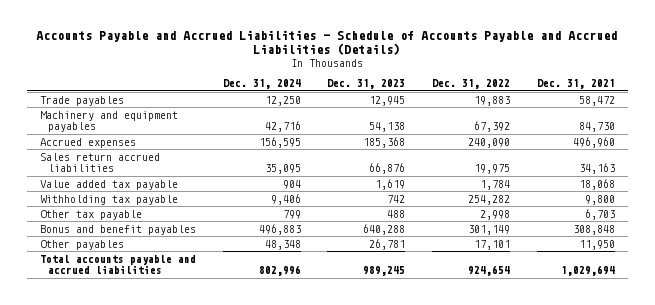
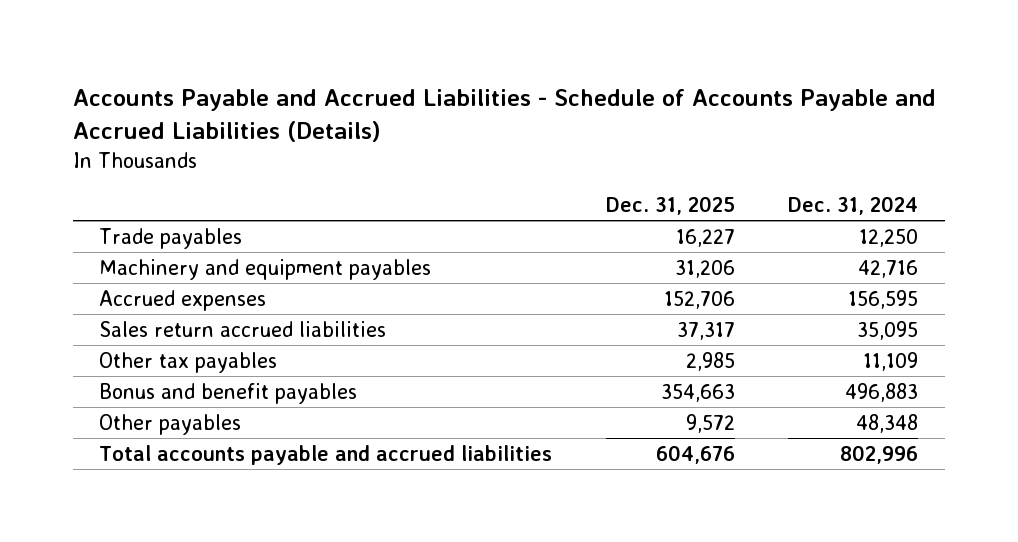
- | Dec. 31, 2024 | Dec. 31, 2023 | Dec. 31, 2022 | Dec. 31, 2021
+ | Dec. 31, 2025 | Dec. 31, 2024
- Value added tax payable | 904 | 1,619 | 1,784 | 18,068
- Withholding tax payable | 9,406 | 742 | 254,282 | 9,800
- Other tax payable | 799 | 488 | 2,998 | 6,703
+ Other tax payables | 2,985 | 11,109

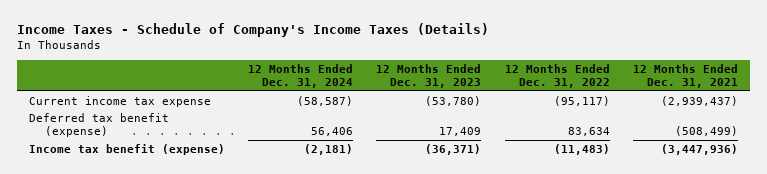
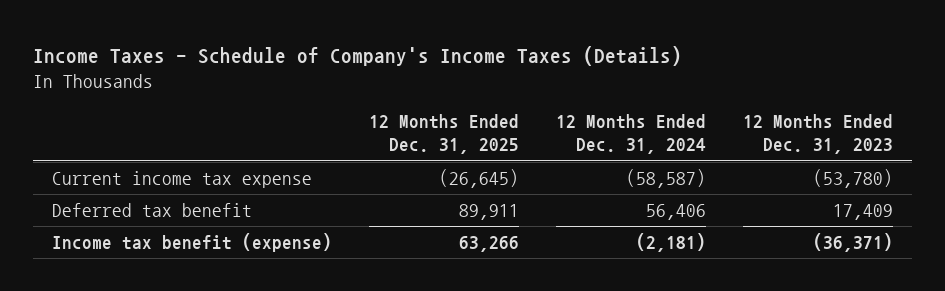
- | 12 Months Ended Dec. 31, 2024 | 12 Months Ended Dec. 31, 2023 | 12 Months Ended Dec. 31, 2022 | 12 Months Ended Dec. 31, 2021
+ | 12 Months Ended Dec. 31, 2025 | 12 Months Ended Dec. 31, 2024 | 12 Months Ended Dec. 31, 2023
- Deferred tax benefit (expense) | 56,406 | 17,409 | 83,634 | (508,499)
+ Deferred tax benefit | 89,911 | 56,406 | 17,409

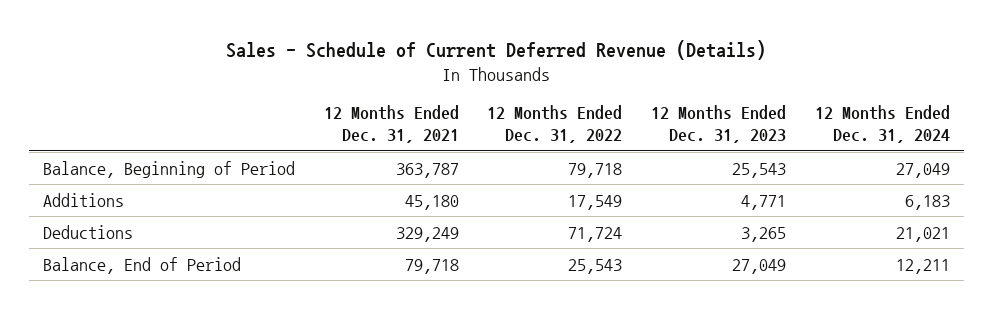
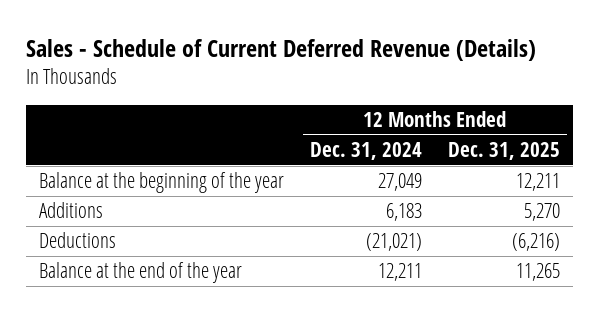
- | 12 Months Ended Dec. 31, 2021 | 12 Months Ended Dec. 31, 2022 | 12 Months Ended Dec. 31, 2023 | 12 Months Ended Dec. 31, 2024
+ | 12 Months Ended Dec. 31, 2024 | 12 Months Ended Dec. 31, 2025
- Balance, Beginning of Period | 363,787 | 79,718 | 25,543 | 27,049
+ Balance at the beginning of the year | 27,049 | 12,211
- Deductions | 329,249 | 71,724 | 3,265 | 21,021
- Balance, End of Period | 79,718 | 25,543 | 27,049 | 12,211
+ Deductions | (21,021) | (6,216)
+ Balance at the end of the year | 12,211 | 11,265

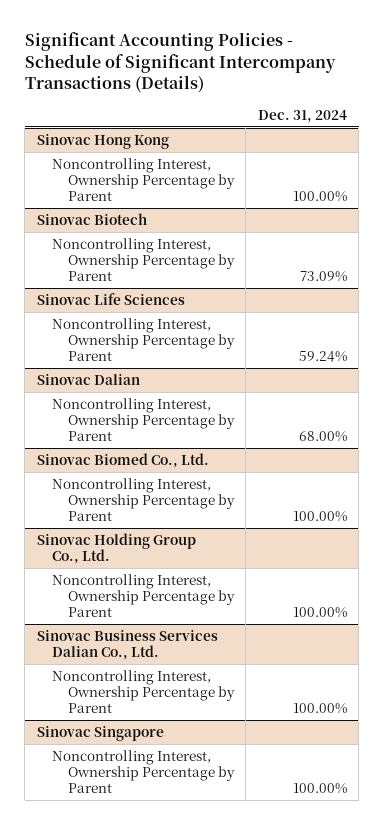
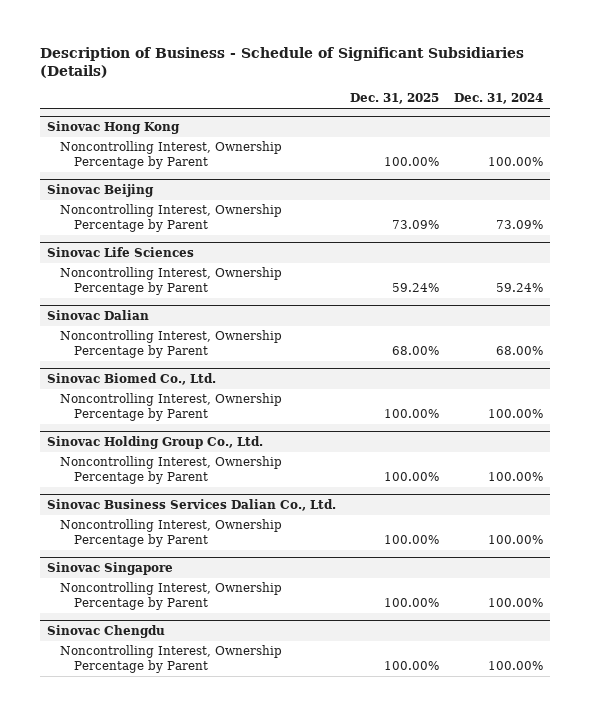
- Significant Accounting Policies - Schedule of Significant Intercompany Transactions (Details)
+ Description of Business - Schedule of Significant Subsidiaries (Details)
- | Dec. 31, 2024
+ | Dec. 31, 2025 | Dec. 31, 2024
- Sinovac Biotech
+ Sinovac Beijing
+ Sinovac Chengdu
+ Noncontrolling Interest, Ownership Percentage by Parent | 100.00% | 100.00%

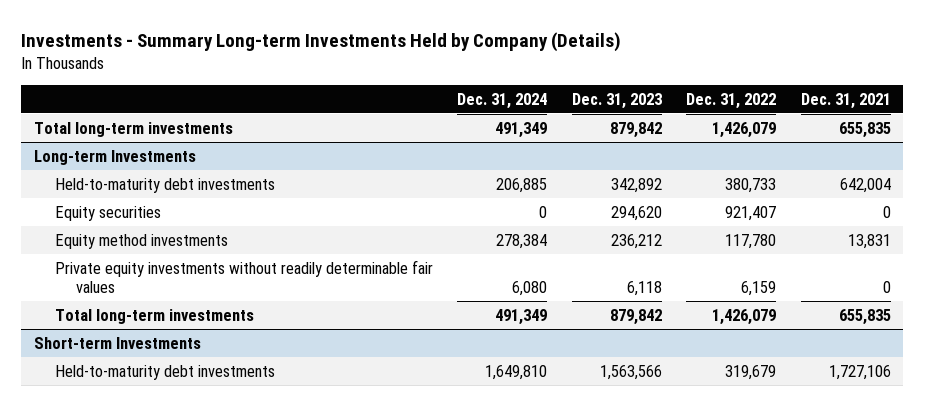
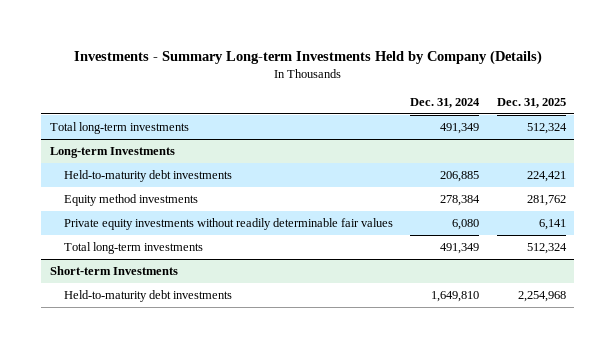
- | Dec. 31, 2024 | Dec. 31, 2023 | Dec. 31, 2022 | Dec. 31, 2021
+ | Dec. 31, 2024 | Dec. 31, 2025
@ Long-term Investments
- Equity securities | 0 | 294,620 | 921,407 | 0

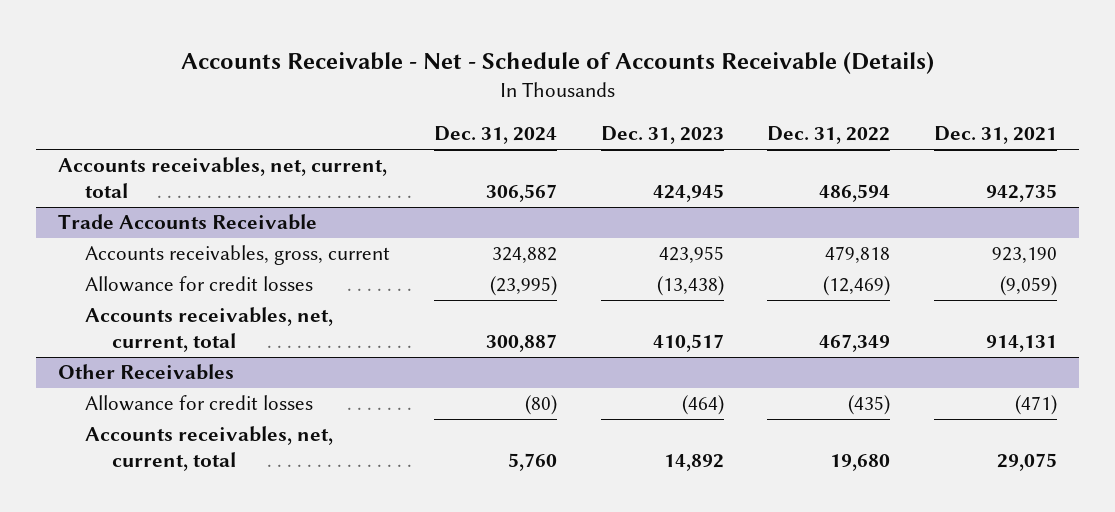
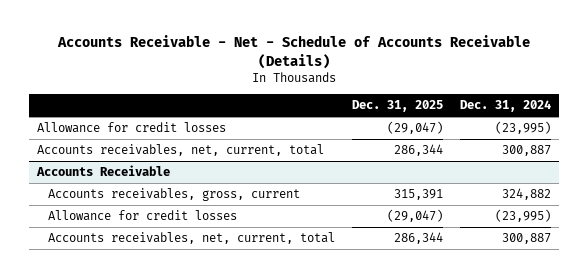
- | Dec. 31, 2024 | Dec. 31, 2023 | Dec. 31, 2022 | Dec. 31, 2021
+ | Dec. 31, 2025 | Dec. 31, 2024
- Accounts receivables, net, current, total | 306,567 | 424,945 | 486,594 | 942,735
- Trade Accounts Receivable
+ Allowance for credit losses | (29,047) | (23,995)
+ Accounts receivables, net, current, total | 286,344 | 300,887
+ Accounts Receivable
- Other Receivables
- Allowance for credit losses | (80) | (464) | (435) | (471)
- Accounts receivables, net, current, total | 5,760 | 14,892 | 19,680 | 29,075

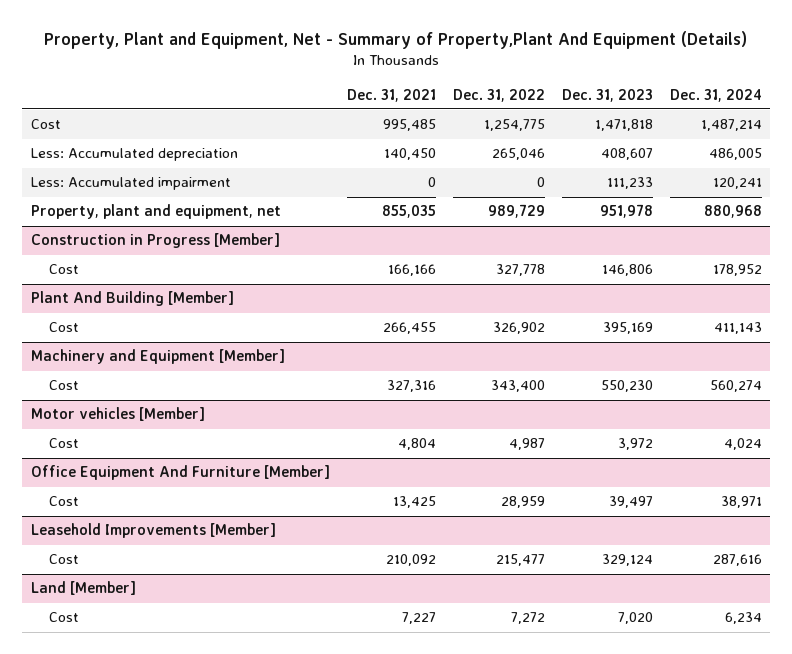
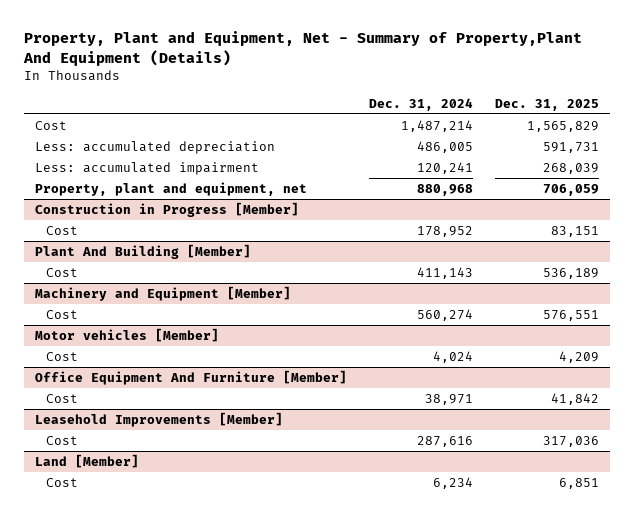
- | Dec. 31, 2021 | Dec. 31, 2022 | Dec. 31, 2023 | Dec. 31, 2024
+ | Dec. 31, 2024 | Dec. 31, 2025
- Less: Accumulated depreciation | 140,450 | 265,046 | 408,607 | 486,005
- Less: Accumulated impairment | 0 | 0 | 111,233 | 120,241
+ Less: accumulated depreciation | 486,005 | 591,731
+ Less: accumulated impairment | 120,241 | 268,039

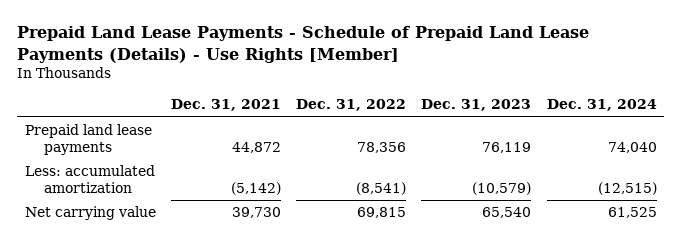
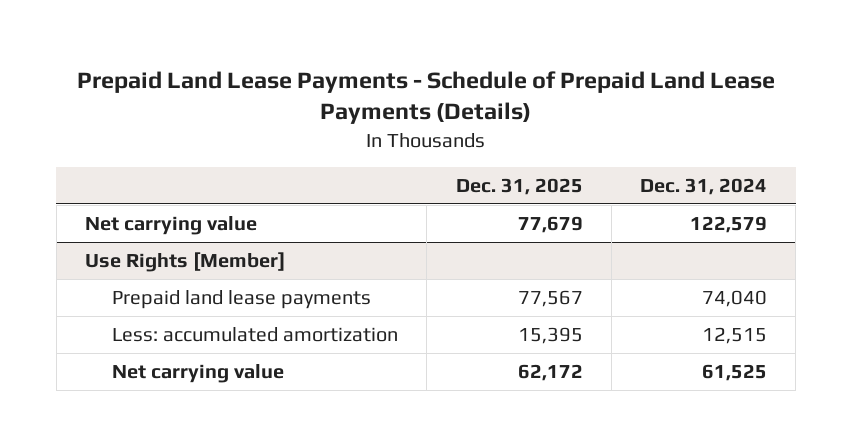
- Prepaid Land Lease Payments - Schedule of Prepaid Land Lease Payments (Details) - Use Rights [Member]
+ Prepaid Land Lease Payments - Schedule of Prepaid Land Lease Payments (Details)
- | Dec. 31, 2021 | Dec. 31, 2022 | Dec. 31, 2023 | Dec. 31, 2024
+ | Dec. 31, 2025 | Dec. 31, 2024
+ Net carrying value | 77,679 | 122,579
+ Use Rights [Member]
- Less: accumulated amortization | (5,142) | (8,541) | (10,579) | (12,515)
+ Less: accumulated amortization | 15,395 | 12,515

